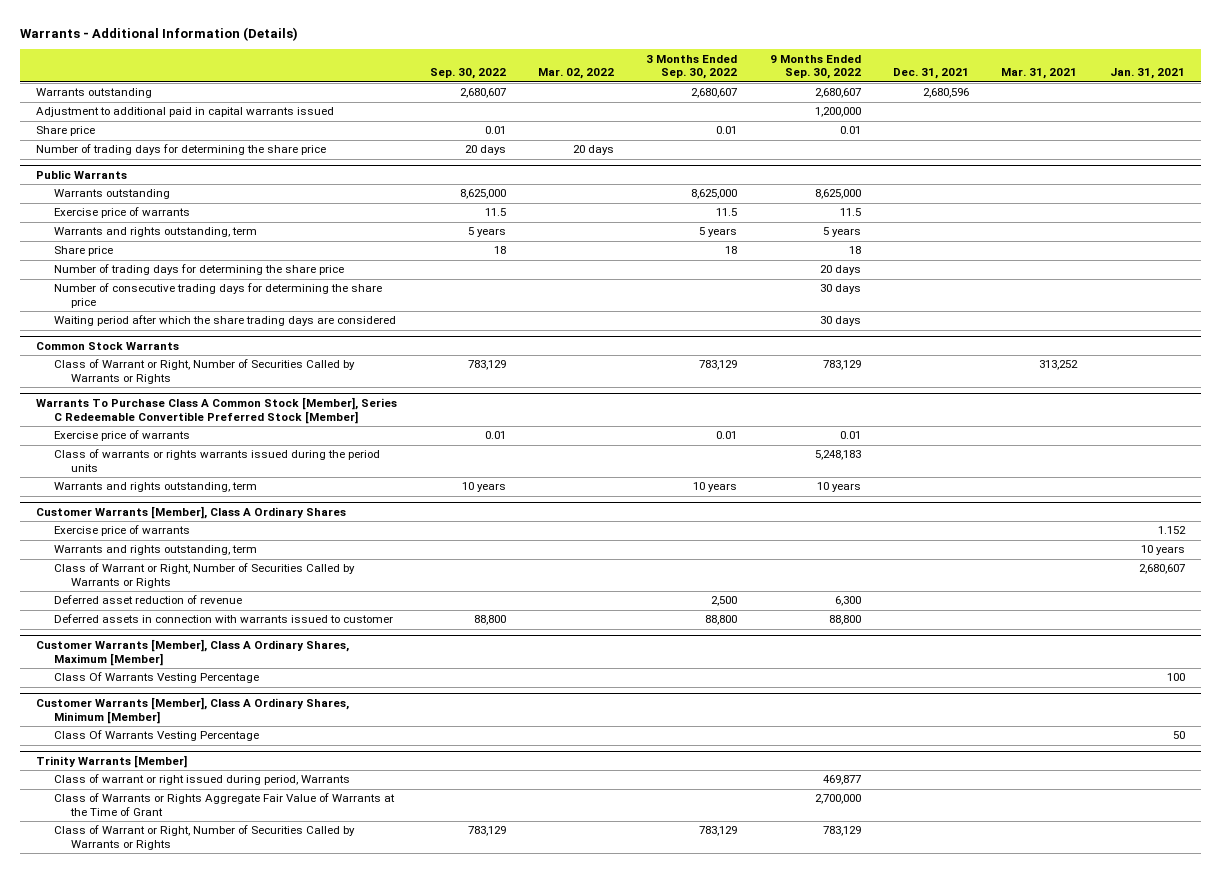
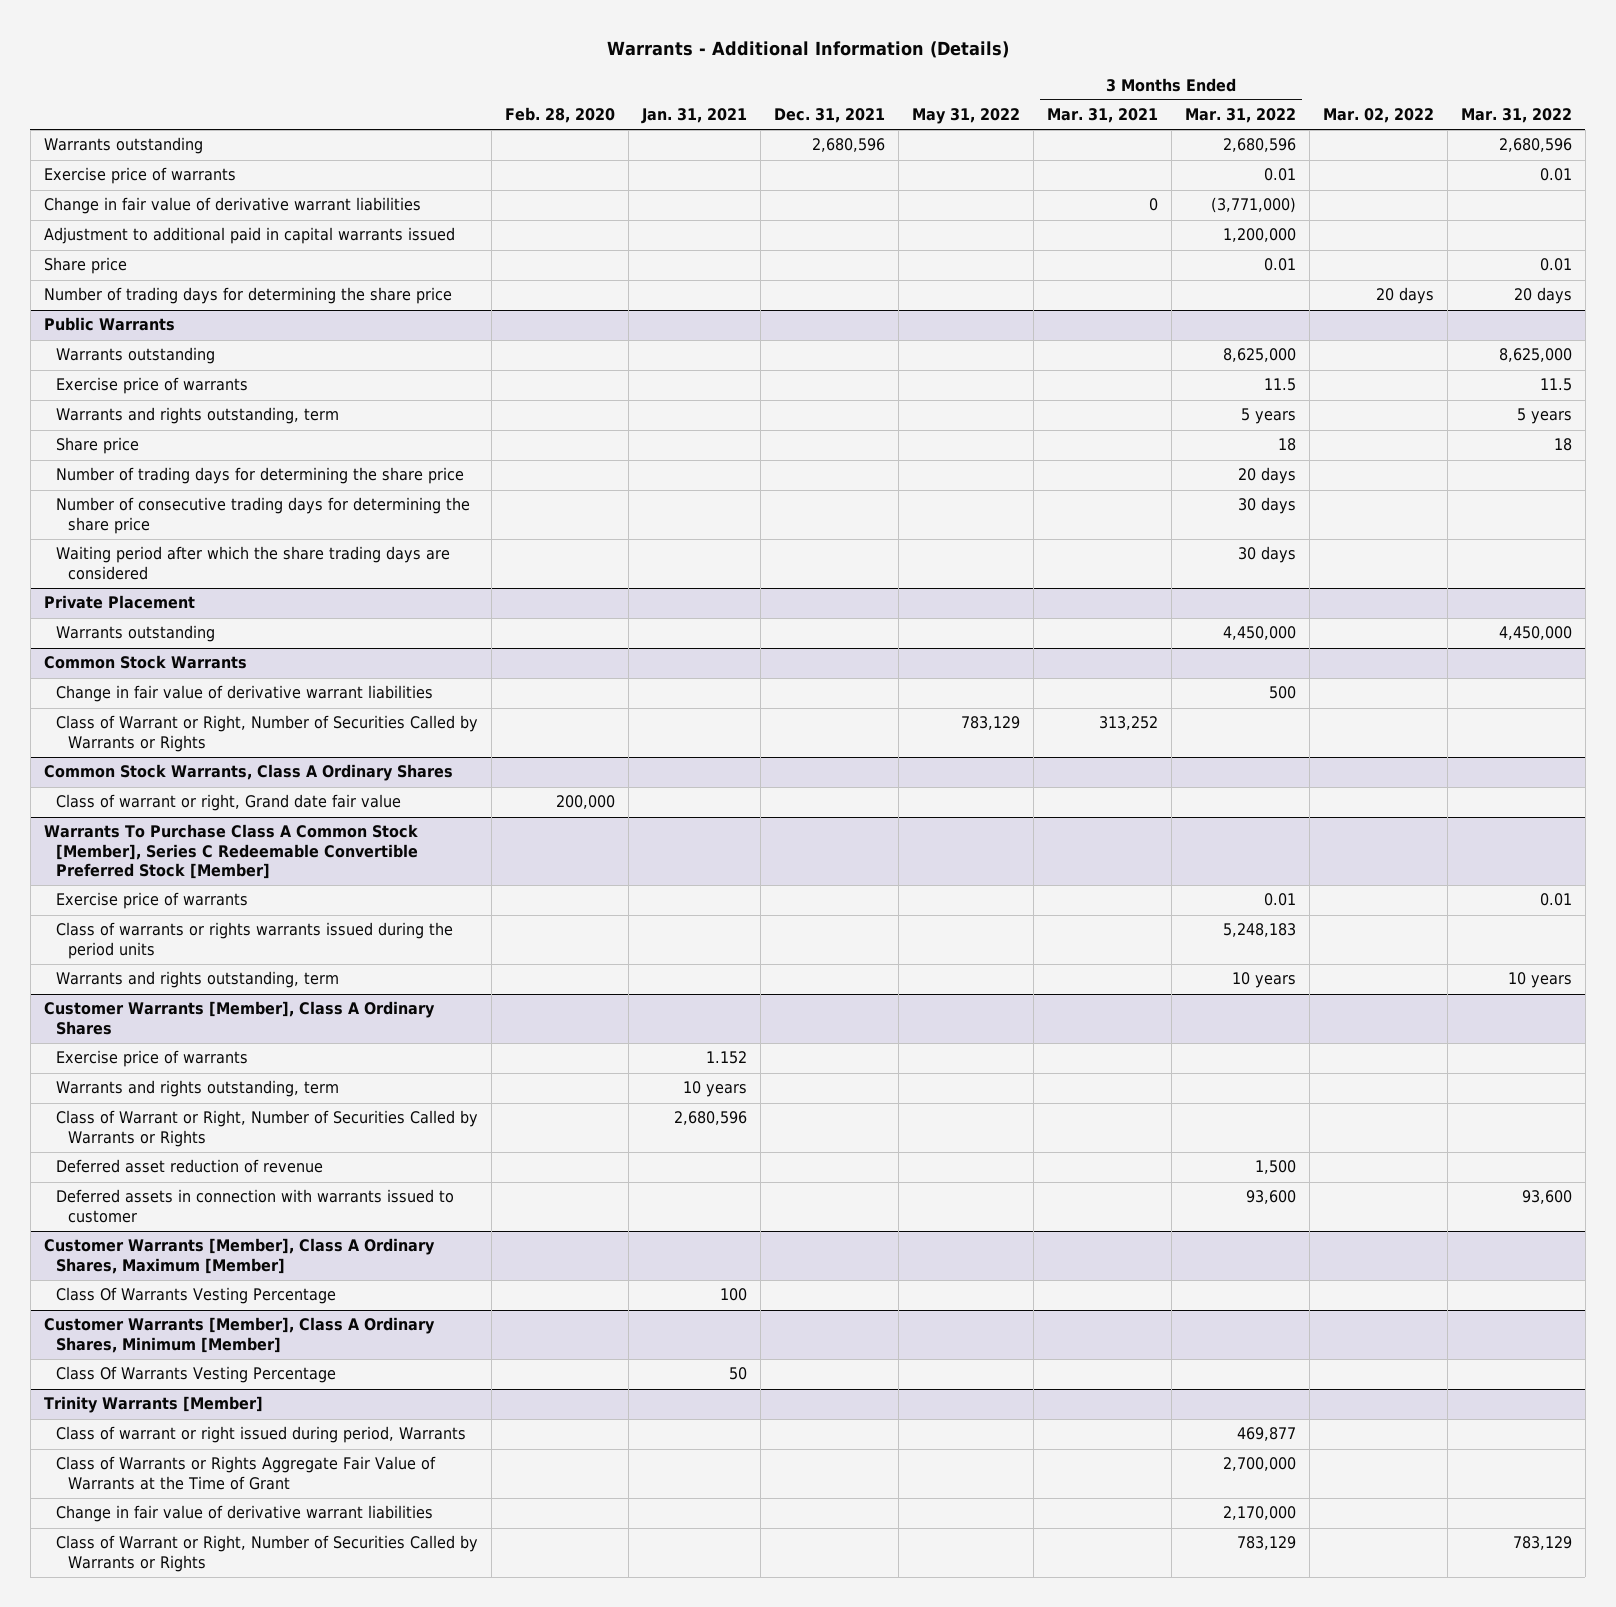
- | Sep. 30, 2022 | Mar. 02, 2022 | 3 Months Ended Sep. 30, 2022 | 9 Months Ended Sep. 30, 2022 | Dec. 31, 2021 | Mar. 31, 2021 | Jan. 31, 2021
+ | Feb. 28, 2020 | Jan. 31, 2021 | Dec. 31, 2021 | May 31, 2022 | 3 Months Ended Mar. 31, 2021 | 3 Months Ended Mar. 31, 2022 | Mar. 02, 2022 | Mar. 31, 2022
+ Exercise price of warrants | | | | | | 0.01 | | 0.01
+ Change in fair value of derivative warrant liabilities | | | | | 0 | (3,771,000) | |
+ Private Placement
+ Warrants outstanding | | | | | | 4,450,000 | | 4,450,000
@ Common Stock Warrants
+ Change in fair value of derivative warrant liabilities | | | | | | 500 | |
+ Common Stock Warrants, Class A Ordinary Shares
+ Class of warrant or right, Grand date fair value | 200,000 | | | | | | |
@ Customer Warrants [Member], Class A Ordinary Shares
- Class of Warrant or Right, Number of Securities Called by Warrants or Rights | | | | | | | 2,680,607
+ Class of Warrant or Right, Number of Securities Called by Warrants or Rights | | 2,680,596 | | | | | |
@ Trinity Warrants [Member]
+ Change in fair value of derivative warrant liabilities | | | | | | 2,170,000 | |

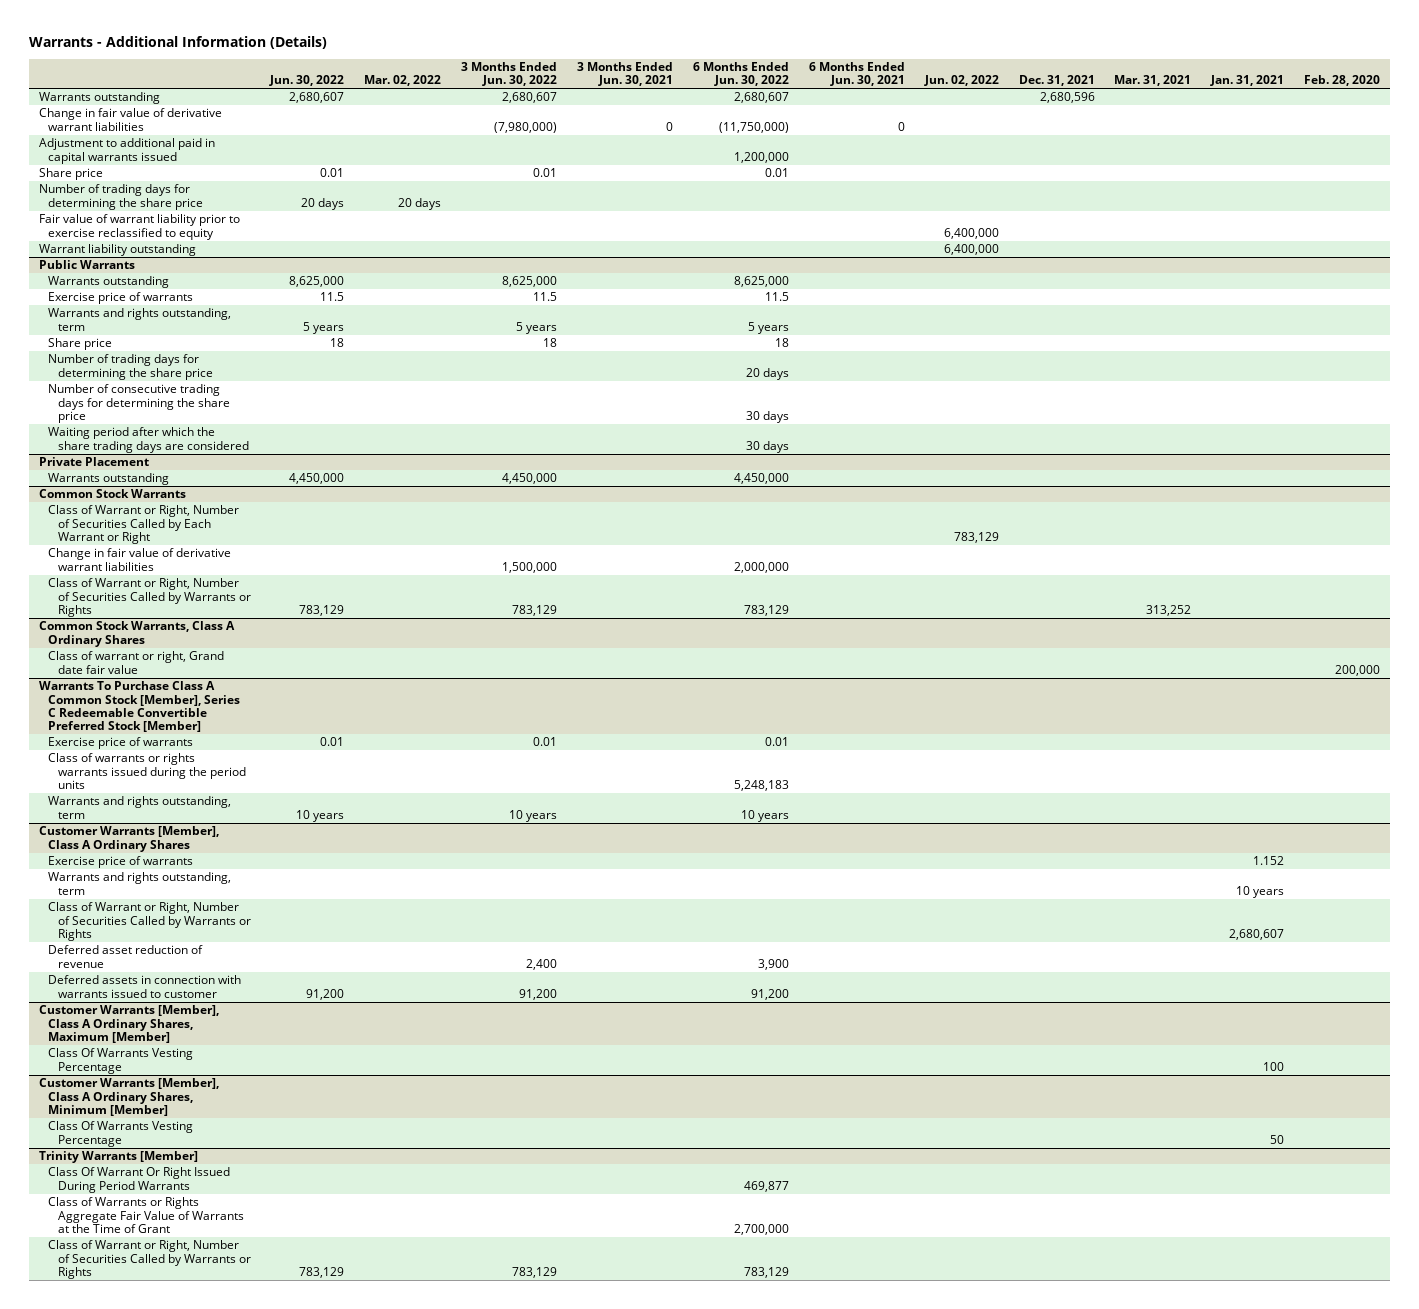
- | Feb. 28, 2020 | Jan. 31, 2021 | Dec. 31, 2021 | May 31, 2022 | 3 Months Ended Mar. 31, 2021 | 3 Months Ended Mar. 31, 2022 | Mar. 02, 2022 | Mar. 31, 2022
+ | Jun. 30, 2022 | Mar. 02, 2022 | 3 Months Ended Jun. 30, 2022 | 3 Months Ended Jun. 30, 2021 | 6 Months Ended Jun. 30, 2022 | 6 Months Ended Jun. 30, 2021 | Jun. 02, 2022 | Dec. 31, 2021 | Mar. 31, 2021 | Jan. 31, 2021 | Feb. 28, 2020
- Exercise price of warrants | | | | | | 0.01 | | 0.01
+ Fair value of warrant liability prior to exercise reclassified to equity | | | | | | | 6,400,000 | | | |
+ Warrant liability outstanding | | | | | | | 6,400,000 | | | |
@ Common Stock Warrants
+ Class of Warrant or Right, Number of Securities Called by Each Warrant or Right | | | | | | | 783,129 | | | |
@ Customer Warrants [Member], Class A Ordinary Shares
- Class of Warrant or Right, Number of Securities Called by Warrants or Rights | | 2,680,596 | | | | | |
+ Class of Warrant or Right, Number of Securities Called by Warrants or Rights | | | | | | | | | | 2,680,607 |
@ Trinity Warrants [Member]
- Class of warrant or right issued during period, Warrants | | | | | | 469,877 | |
+ Class Of Warrant Or Right Issued During Period Warrants | | | | | 469,877 | | | | | |
- Change in fair value of derivative warrant liabilities | | | | | | 2,170,000 | |

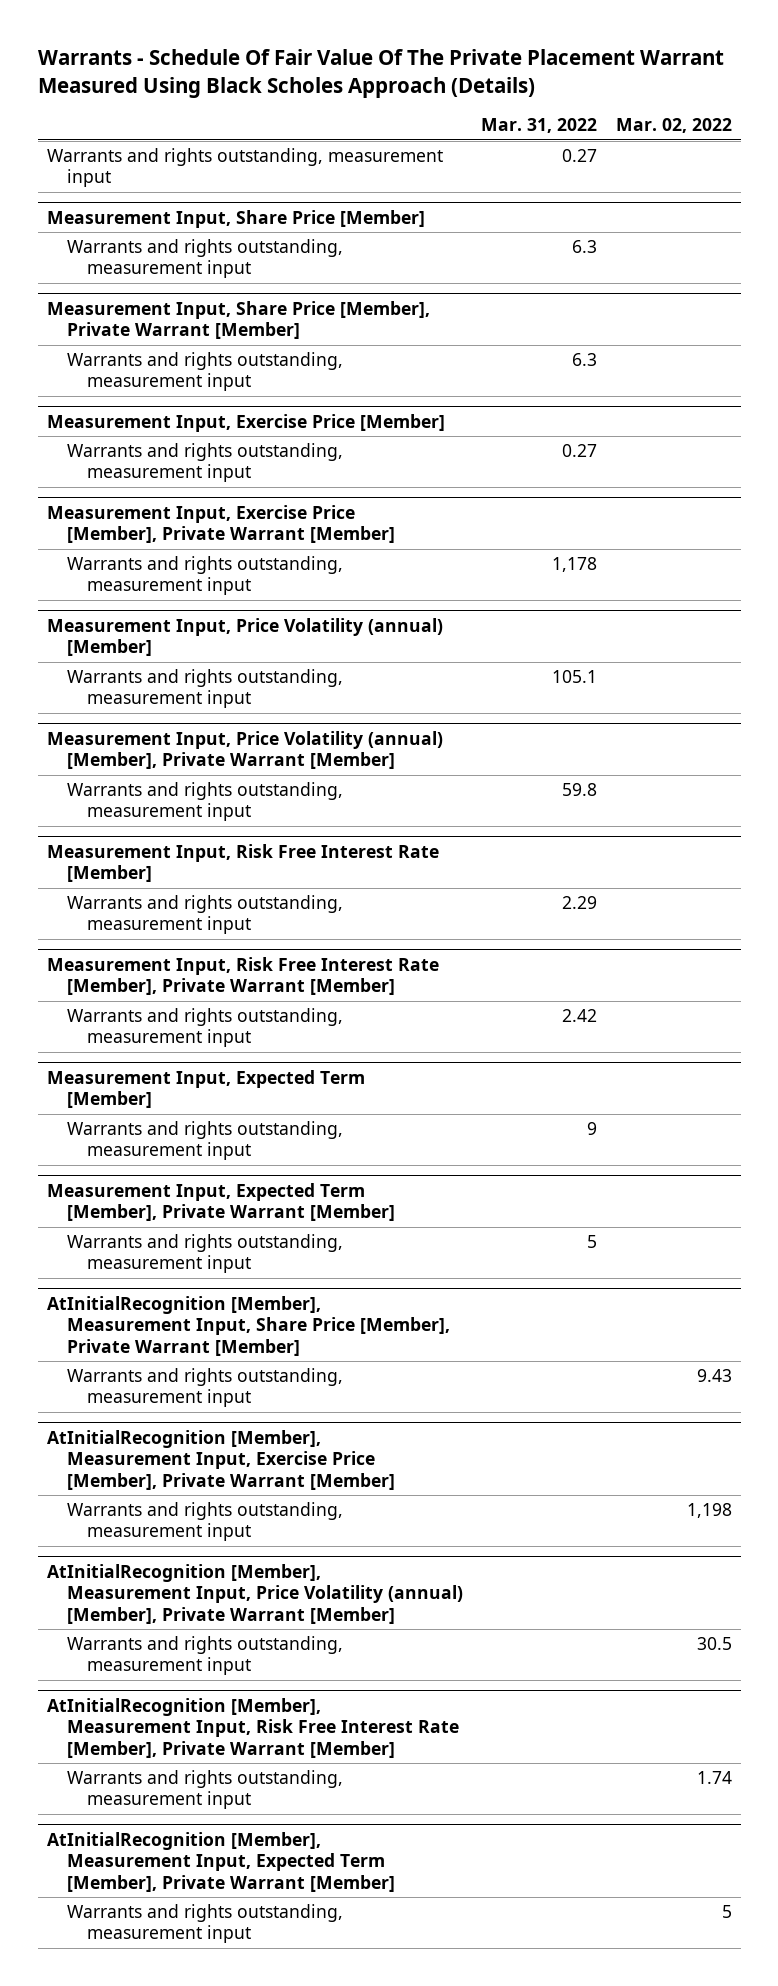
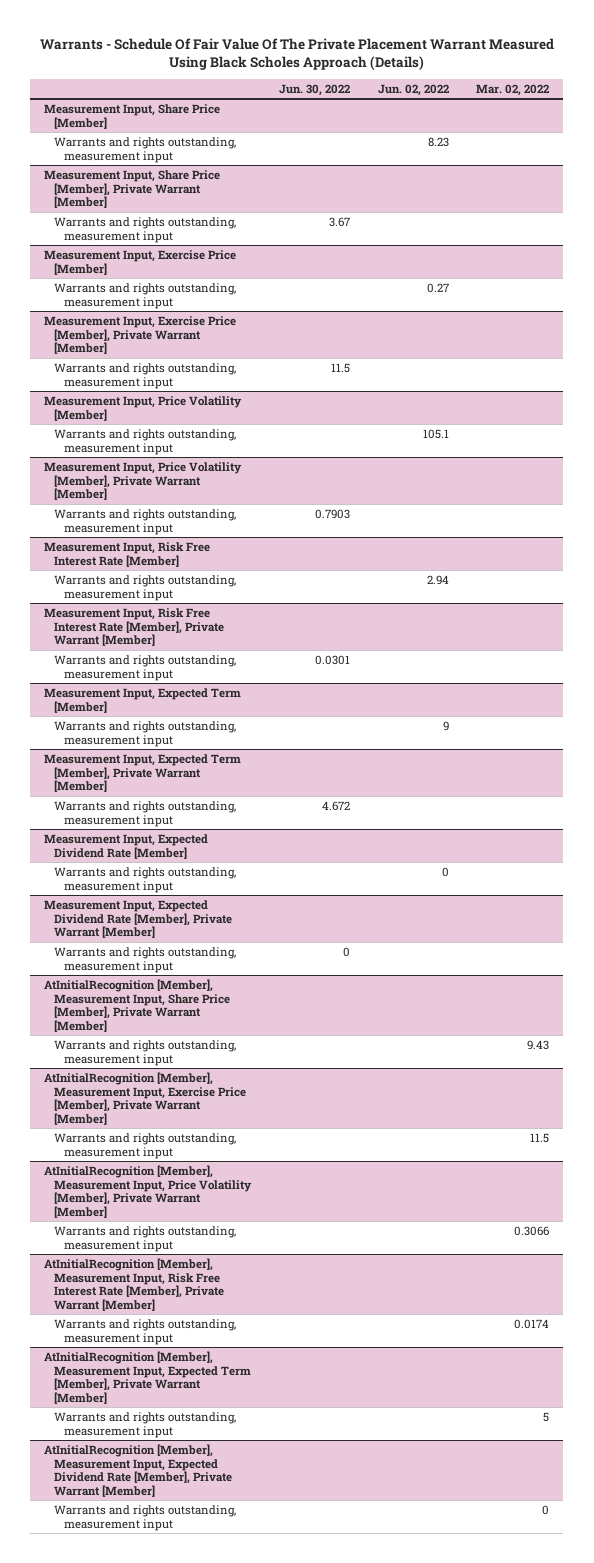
- | Mar. 31, 2022 | Mar. 02, 2022
+ | Jun. 30, 2022 | Jun. 02, 2022 | Mar. 02, 2022
- Warrants and rights outstanding, measurement input | 0.27 |
- Measurement Input, Price Volatility (annual) [Member]
+ Measurement Input, Price Volatility [Member]
- Measurement Input, Price Volatility (annual) [Member], Private Warrant [Member]
+ Measurement Input, Price Volatility [Member], Private Warrant [Member]
+ Measurement Input, Expected Dividend Rate [Member]
+ Warrants and rights outstanding, measurement input | | 0 |
+ Measurement Input, Expected Dividend Rate [Member], Private Warrant [Member]
+ Warrants and rights outstanding, measurement input | 0 | |
@ AtInitialRecognition [Member], Measurement Input, Exercise Price [Member], Private Warrant [Member]
- Warrants and rights outstanding, measurement input | | 1,198
- AtInitialRecognition [Member], Measurement Input, Price Volatility (annual) [Member], Private Warrant [Member]
- Warrants and rights outstanding, measurement input | | 30.5
@ AtInitialRecognition [Member], Measurement Input, Exercise Price [Member], Private Warrant [Member]
+ Warrants and rights outstanding, measurement input | | | 11.5
+ AtInitialRecognition [Member], Measurement Input, Price Volatility [Member], Private Warrant [Member]
+ Warrants and rights outstanding, measurement input | | | 0.3066
@ AtInitialRecognition [Member], Measurement Input, Risk Free Interest Rate [Member], Private Warrant [Member]
- Warrants and rights outstanding, measurement input | | 1.74
+ Warrants and rights outstanding, measurement input | | | 0.0174
+ AtInitialRecognition [Member], Measurement Input, Expected Dividend Rate [Member], Private Warrant [Member]
+ Warrants and rights outstanding, measurement input | | | 0

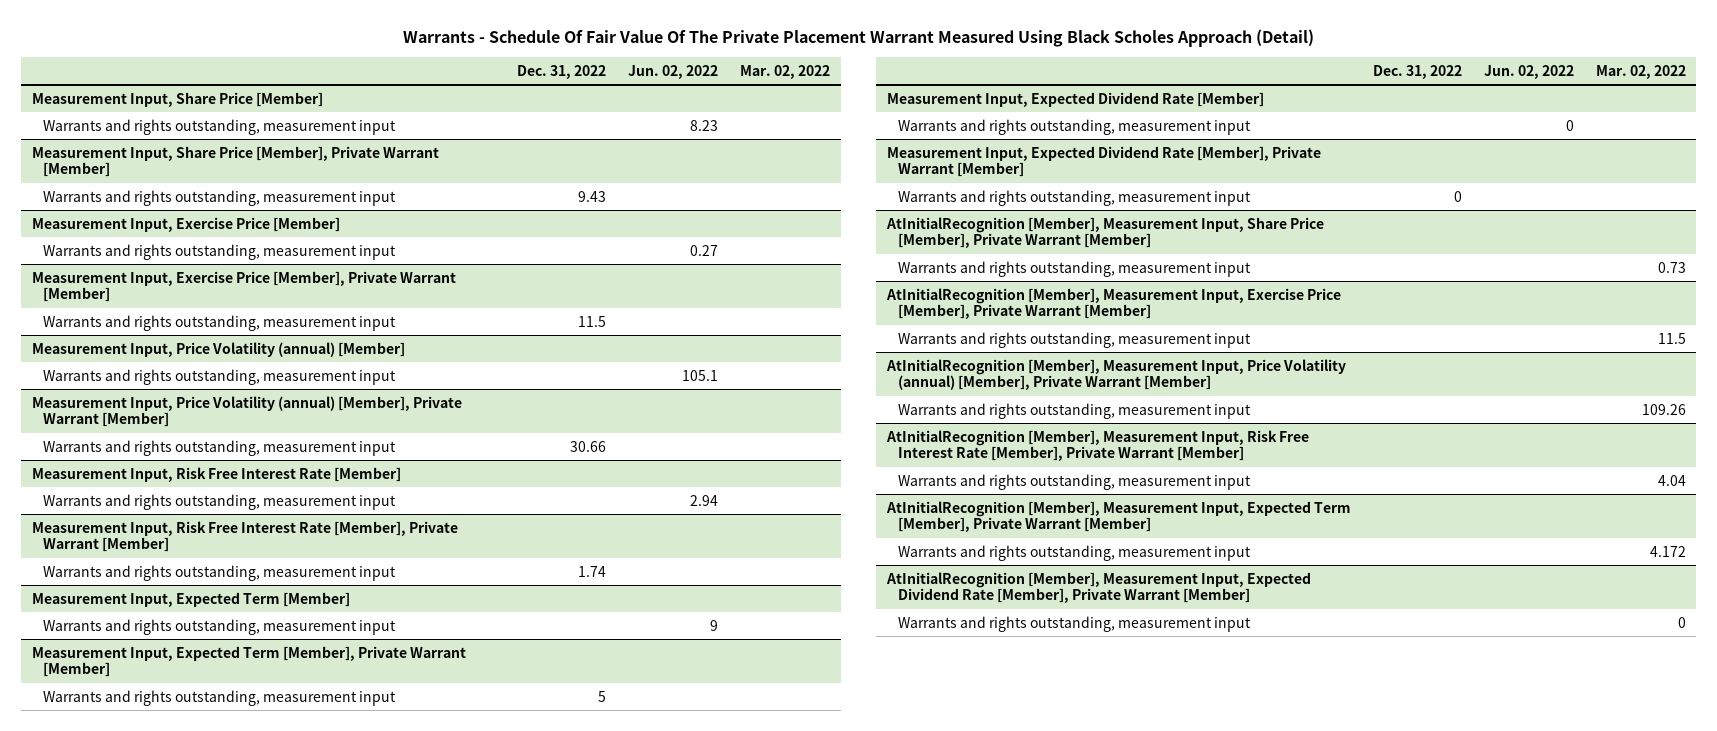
- Warrants - Schedule Of Fair Value Of The Private Placement Warrant Measured Using Black Scholes Approach (Details)
+ Warrants - Schedule Of Fair Value Of The Private Placement Warrant Measured Using Black Scholes Approach (Detail)
- | Jun. 30, 2022 | Jun. 02, 2022 | Mar. 02, 2022
+ | Dec. 31, 2022 | Jun. 02, 2022 | Mar. 02, 2022
- Measurement Input, Price Volatility [Member]
+ Measurement Input, Price Volatility (annual) [Member]
- Measurement Input, Price Volatility [Member], Private Warrant [Member]
+ Measurement Input, Price Volatility (annual) [Member], Private Warrant [Member]
@ AtInitialRecognition [Member], Measurement Input, Share Price [Member], Private Warrant [Member]
- Warrants and rights outstanding, measurement input | | | 9.43
+ Warrants and rights outstanding, measurement input | | | 0.73
- AtInitialRecognition [Member], Measurement Input, Price Volatility [Member], Private Warrant [Member]
- Warrants and rights outstanding, measurement input | | | 0.3066
+ AtInitialRecognition [Member], Measurement Input, Price Volatility (annual) [Member], Private Warrant [Member]
+ Warrants and rights outstanding, measurement input | | | 109.26
@ AtInitialRecognition [Member], Measurement Input, Risk Free Interest Rate [Member], Private Warrant [Member]
- Warrants and rights outstanding, measurement input | | | 0.0174
+ Warrants and rights outstanding, measurement input | | | 4.04
@ AtInitialRecognition [Member], Measurement Input, Expected Term [Member], Private Warrant [Member]
- Warrants and rights outstanding, measurement input | | | 5
+ Warrants and rights outstanding, measurement input | | | 4.172

